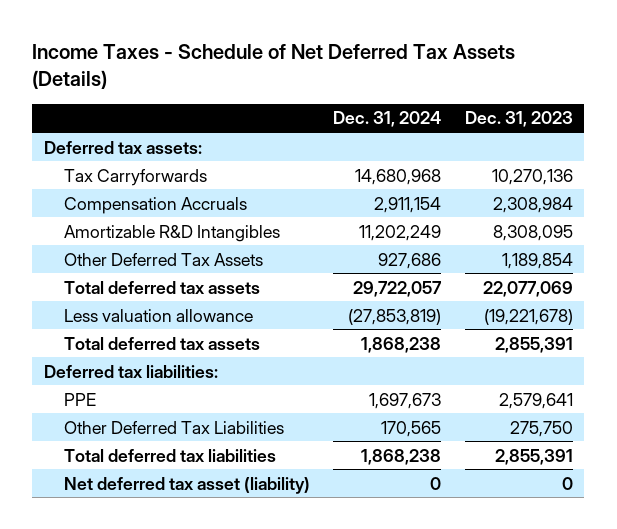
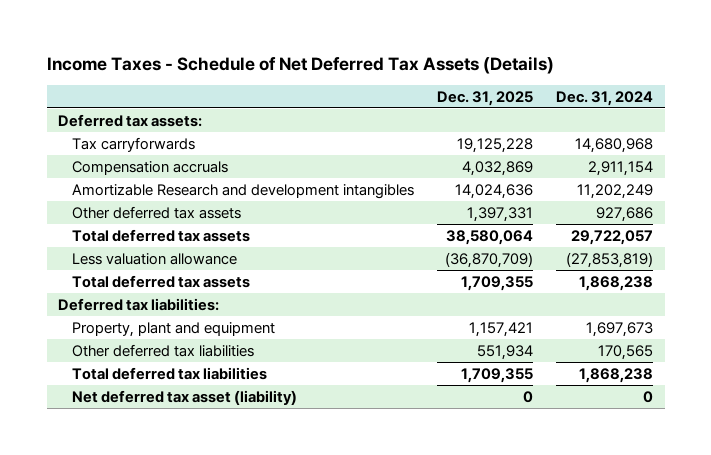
- | Dec. 31, 2024 | Dec. 31, 2023
+ | Dec. 31, 2025 | Dec. 31, 2024
- Tax Carryforwards | 14,680,968 | 10,270,136
- Compensation Accruals | 2,911,154 | 2,308,984
- Amortizable R&D Intangibles | 11,202,249 | 8,308,095
- Other Deferred Tax Assets | 927,686 | 1,189,854
+ Tax carryforwards | 19,125,228 | 14,680,968
+ Compensation accruals | 4,032,869 | 2,911,154
+ Amortizable Research and development intangibles | 14,024,636 | 11,202,249
+ Other deferred tax assets | 1,397,331 | 927,686
- PPE | 1,697,673 | 2,579,641
- Other Deferred Tax Liabilities | 170,565 | 275,750
+ Property, plant and equipment | 1,157,421 | 1,697,673
+ Other deferred tax liabilities | 551,934 | 170,565

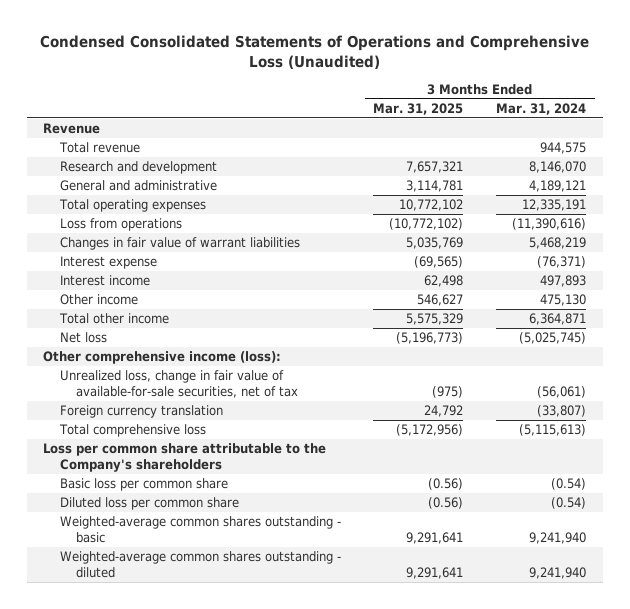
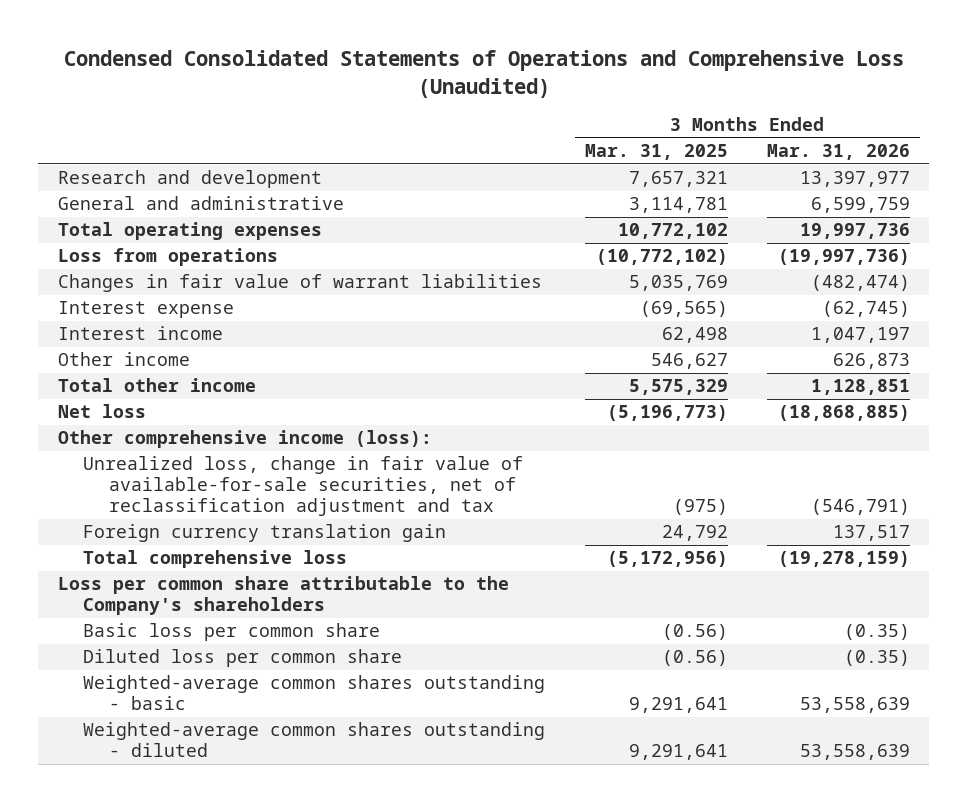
- | 3 Months Ended Mar. 31, 2025 | 3 Months Ended Mar. 31, 2024
+ | 3 Months Ended Mar. 31, 2025 | 3 Months Ended Mar. 31, 2026
- Revenue
- Total revenue | | 944,575
- Unrealized loss, change in fair value of available-for-sale securities, net of tax | (975) | (56,061)
- Foreign currency translation | 24,792 | (33,807)
+ Unrealized loss, change in fair value of available-for-sale securities, net of reclassification adjustment and tax | (975) | (546,791)
+ Foreign currency translation gain | 24,792 | 137,517

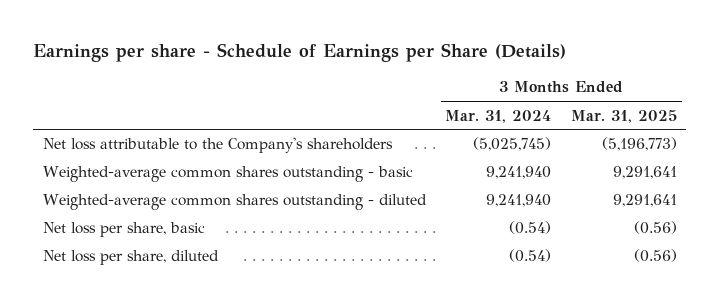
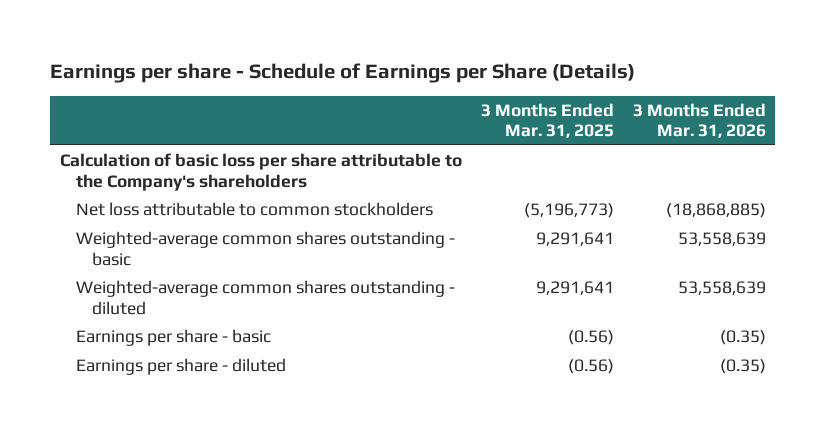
- | 3 Months Ended Mar. 31, 2024 | 3 Months Ended Mar. 31, 2025
+ | 3 Months Ended Mar. 31, 2025 | 3 Months Ended Mar. 31, 2026
- Net loss attributable to the Company's shareholders | (5,025,745) | (5,196,773)
+ Calculation of basic loss per share attributable to the Company's shareholders
+ Net loss attributable to common stockholders | (5,196,773) | (18,868,885)
- Net loss per share, basic | (0.54) | (0.56)
- Net loss per share, diluted | (0.54) | (0.56)
+ Earnings per share - basic | (0.56) | (0.35)
+ Earnings per share - diluted | (0.56) | (0.35)

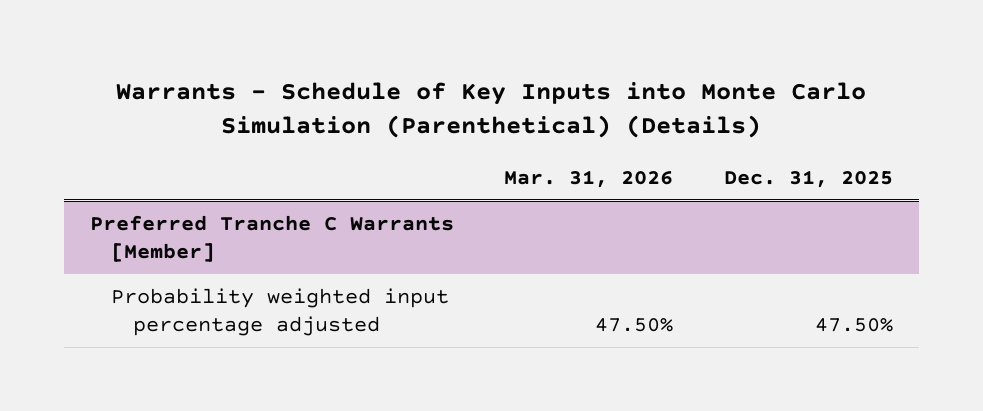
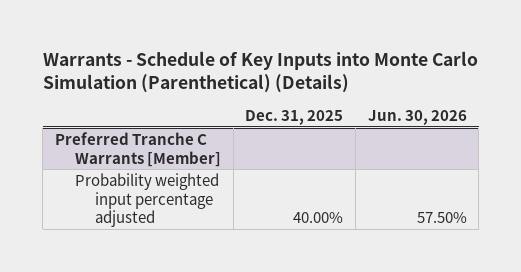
- | Mar. 31, 2026 | Dec. 31, 2025
+ | Dec. 31, 2025 | Jun. 30, 2026
@ Preferred Tranche C Warrants [Member]
- Probability weighted input percentage adjusted | 47.50% | 47.50%
+ Probability weighted input percentage adjusted | 40.00% | 57.50%

